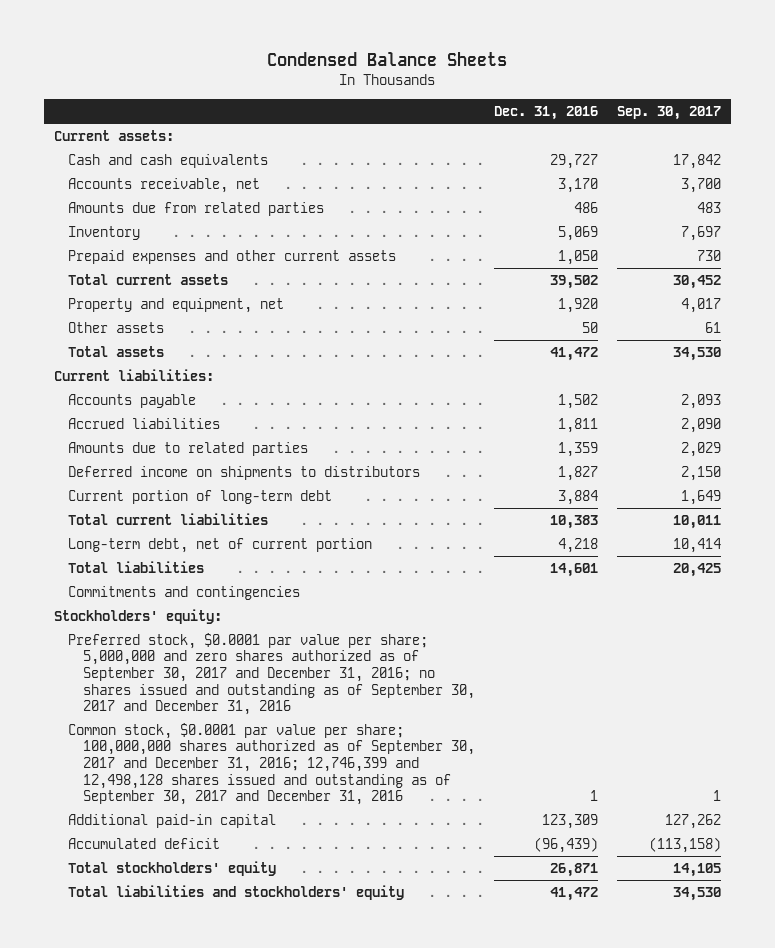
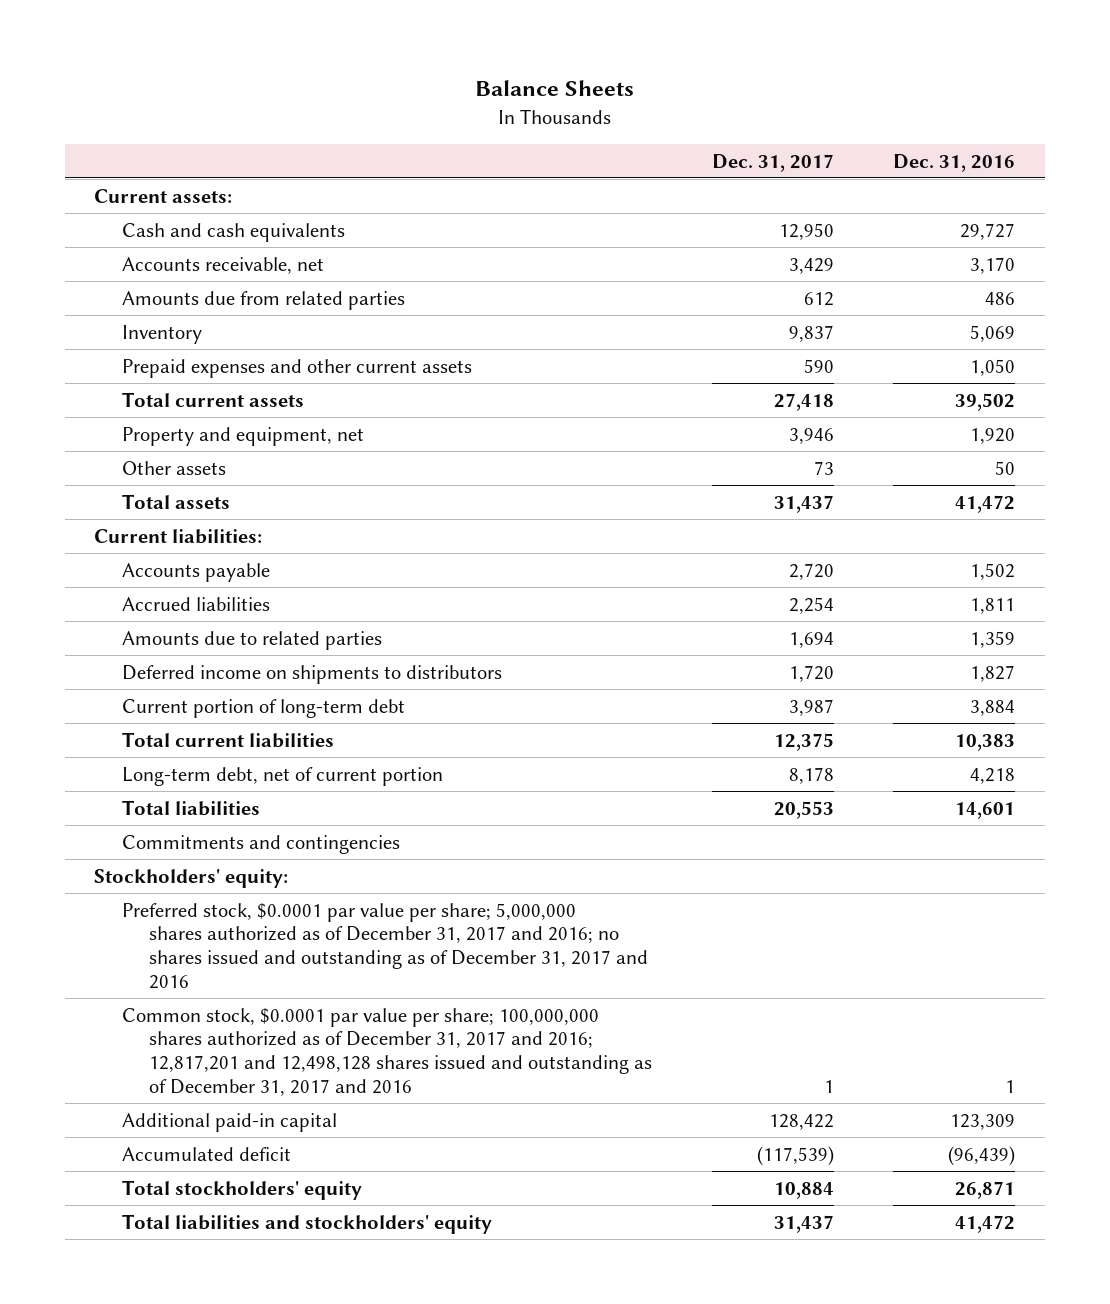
- Condensed Balance Sheets
+ Balance Sheets
- | Dec. 31, 2016 | Sep. 30, 2017
+ | Dec. 31, 2017 | Dec. 31, 2016
- Preferred stock, $0.0001 par value per share; 5,000,000 and zero shares authorized as of September 30, 2017 and December 31, 2016; no shares issued and outstanding as of September 30, 2017 and December 31, 2016
- Common stock, $0.0001 par value per share; 100,000,000 shares authorized as of September 30, 2017 and December 31, 2016; 12,746,399 and 12,498,128 shares issued and outstanding as of September 30, 2017 and December 31, 2016 | 1 | 1
+ Preferred stock, $0.0001 par value per share; 5,000,000 shares authorized as of December 31, 2017 and 2016; no shares issued and outstanding as of December 31, 2017 and 2016
+ Common stock, $0.0001 par value per share; 100,000,000 shares authorized as of December 31, 2017 and 2016; 12,817,201 and 12,498,128 shares issued and outstanding as of December 31, 2017 and 2016 | 1 | 1

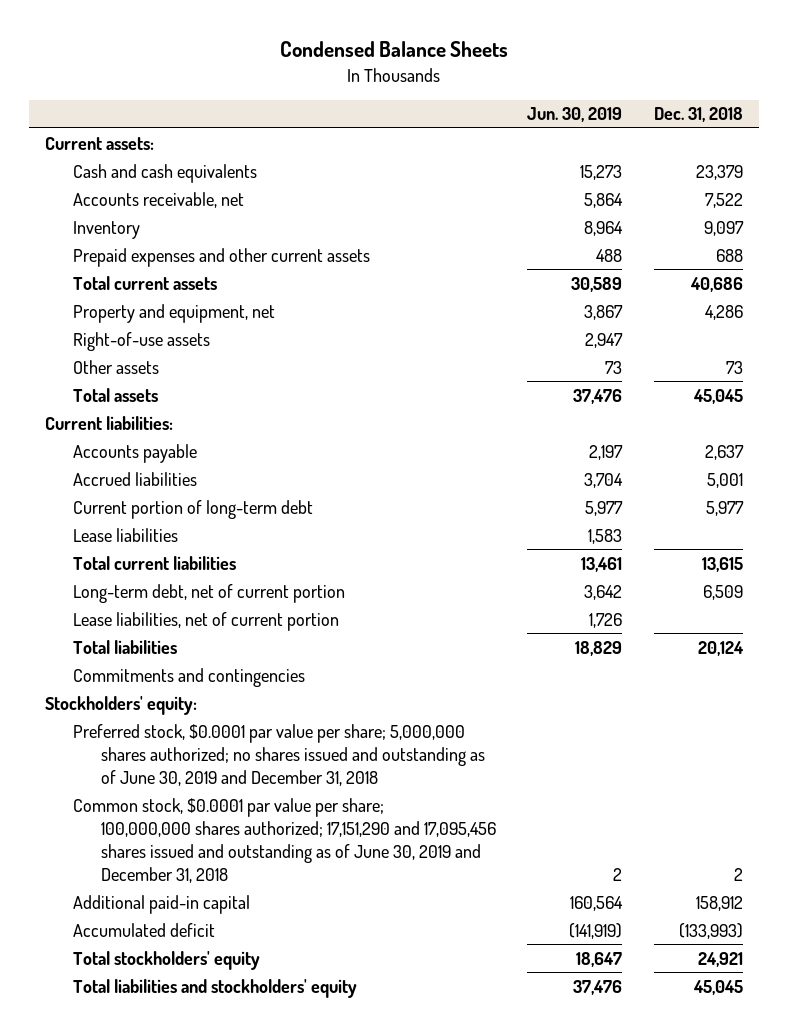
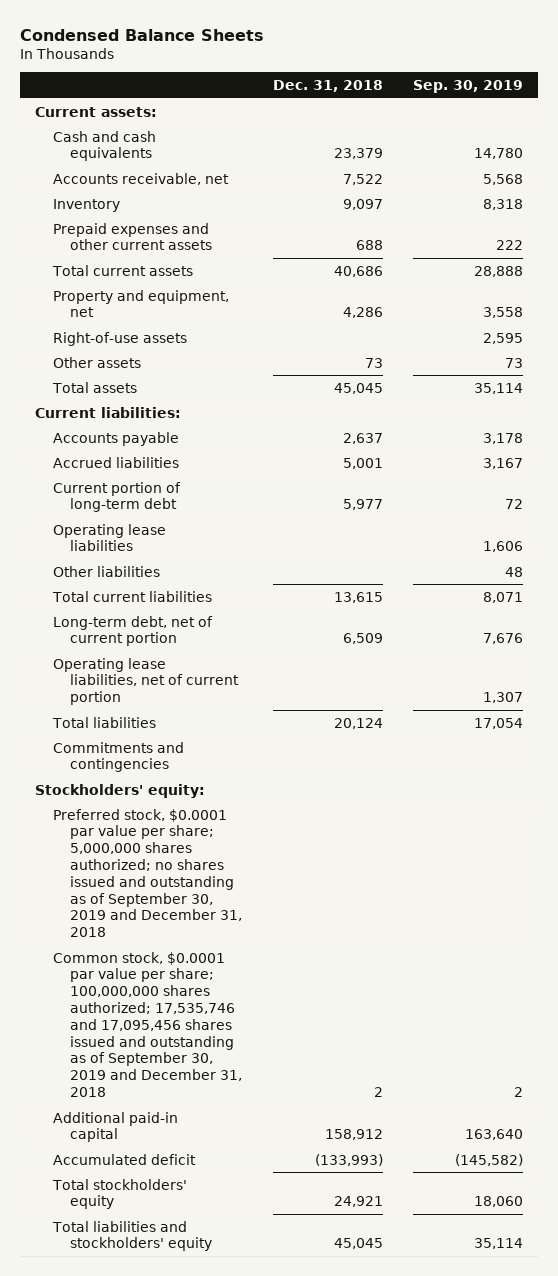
- | Jun. 30, 2019 | Dec. 31, 2018
+ | Dec. 31, 2018 | Sep. 30, 2019
- Lease liabilities | 1,583 |
+ Operating lease liabilities | | 1,606
+ Other liabilities | | 48
- Lease liabilities, net of current portion | 1,726 |
+ Operating lease liabilities, net of current portion | | 1,307
- Preferred stock, $0.0001 par value per share; 5,000,000 shares authorized; no shares issued and outstanding as of June 30, 2019 and December 31, 2018
- Common stock, $0.0001 par value per share; 100,000,000 shares authorized; 17,151,290 and 17,095,456 shares issued and outstanding as of June 30, 2019 and December 31, 2018 | 2 | 2
+ Preferred stock, $0.0001 par value per share; 5,000,000 shares authorized; no shares issued and outstanding as of September 30, 2019 and December 31, 2018
+ Common stock, $0.0001 par value per share; 100,000,000 shares authorized; 17,535,746 and 17,095,456 shares issued and outstanding as of September 30, 2019 and December 31, 2018 | 2 | 2

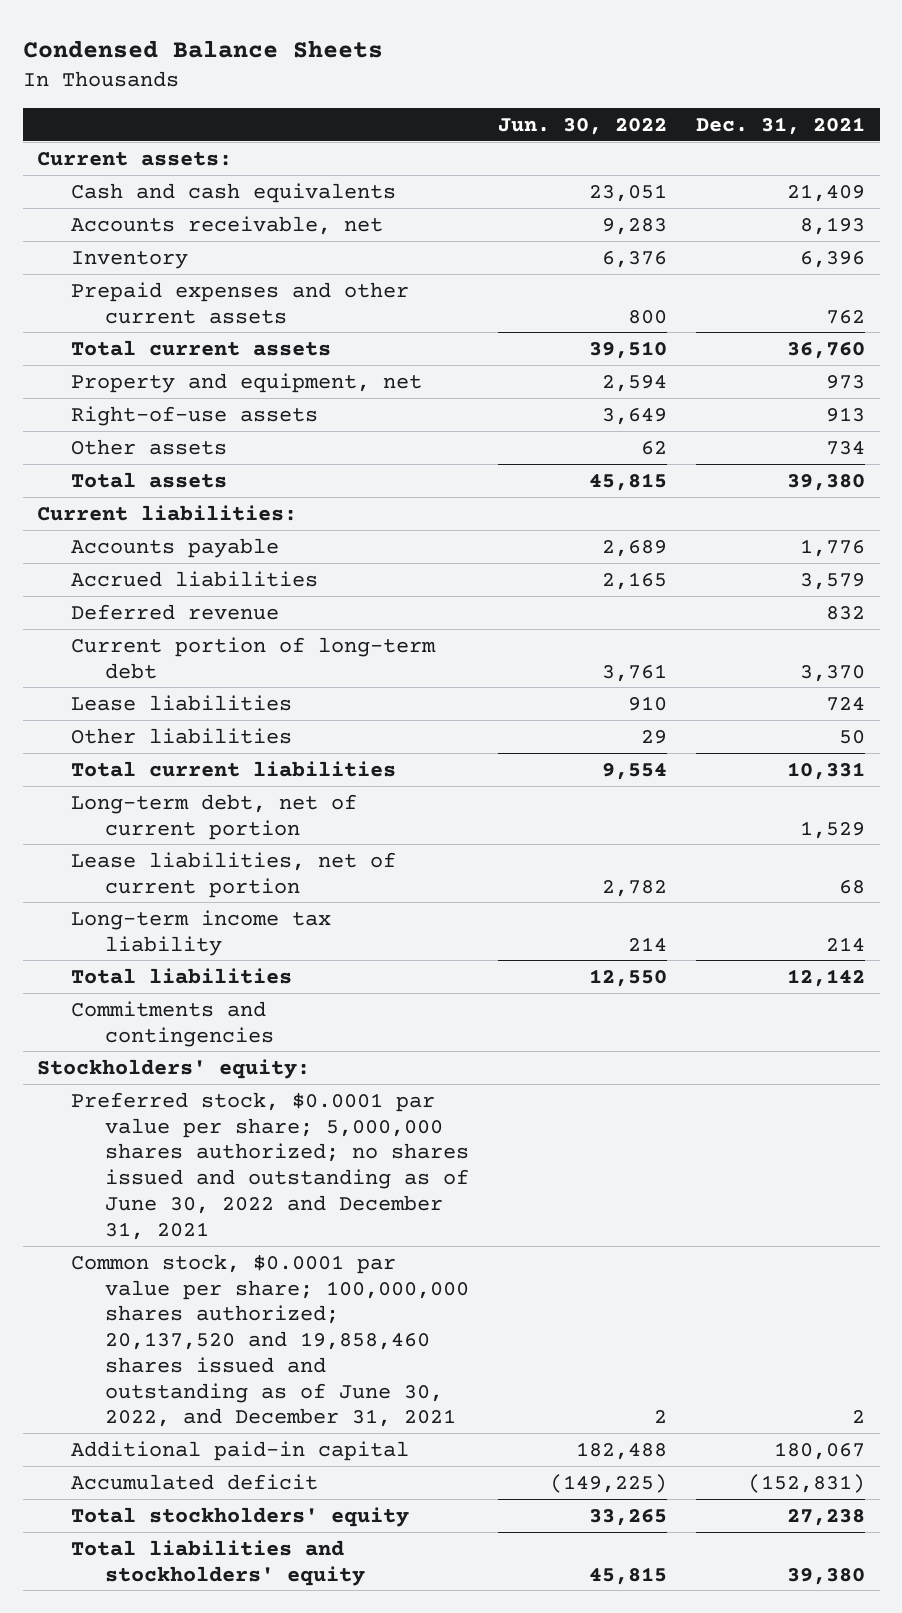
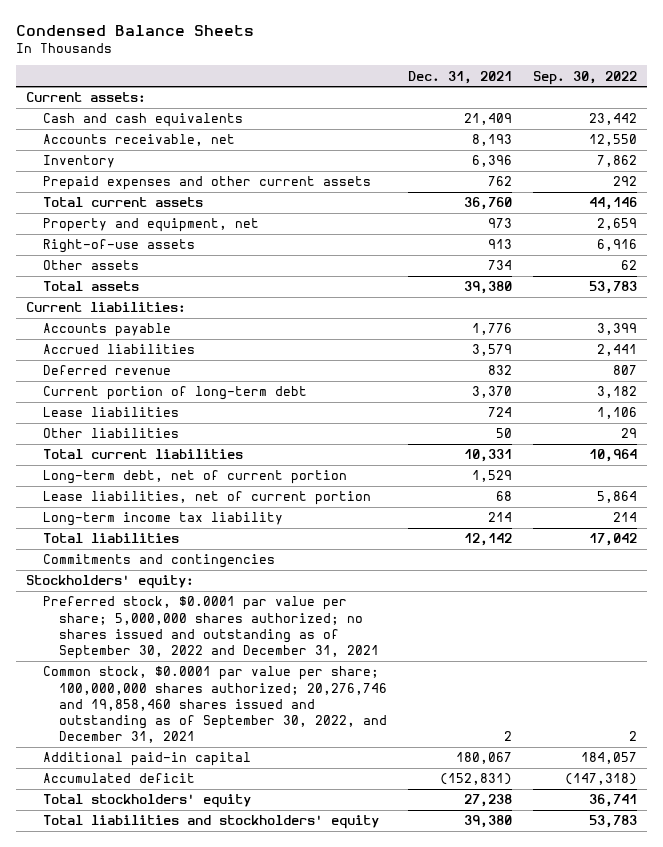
- | Jun. 30, 2022 | Dec. 31, 2021
+ | Dec. 31, 2021 | Sep. 30, 2022
- Preferred stock, $0.0001 par value per share; 5,000,000 shares authorized; no shares issued and outstanding as of June 30, 2022 and December 31, 2021
- Common stock, $0.0001 par value per share; 100,000,000 shares authorized; 20,137,520 and 19,858,460 shares issued and outstanding as of June 30, 2022, and December 31, 2021 | 2 | 2
+ Preferred stock, $0.0001 par value per share; 5,000,000 shares authorized; no shares issued and outstanding as of September 30, 2022 and December 31, 2021
+ Common stock, $0.0001 par value per share; 100,000,000 shares authorized; 20,276,746 and 19,858,460 shares issued and outstanding as of September 30, 2022, and December 31, 2021 | 2 | 2

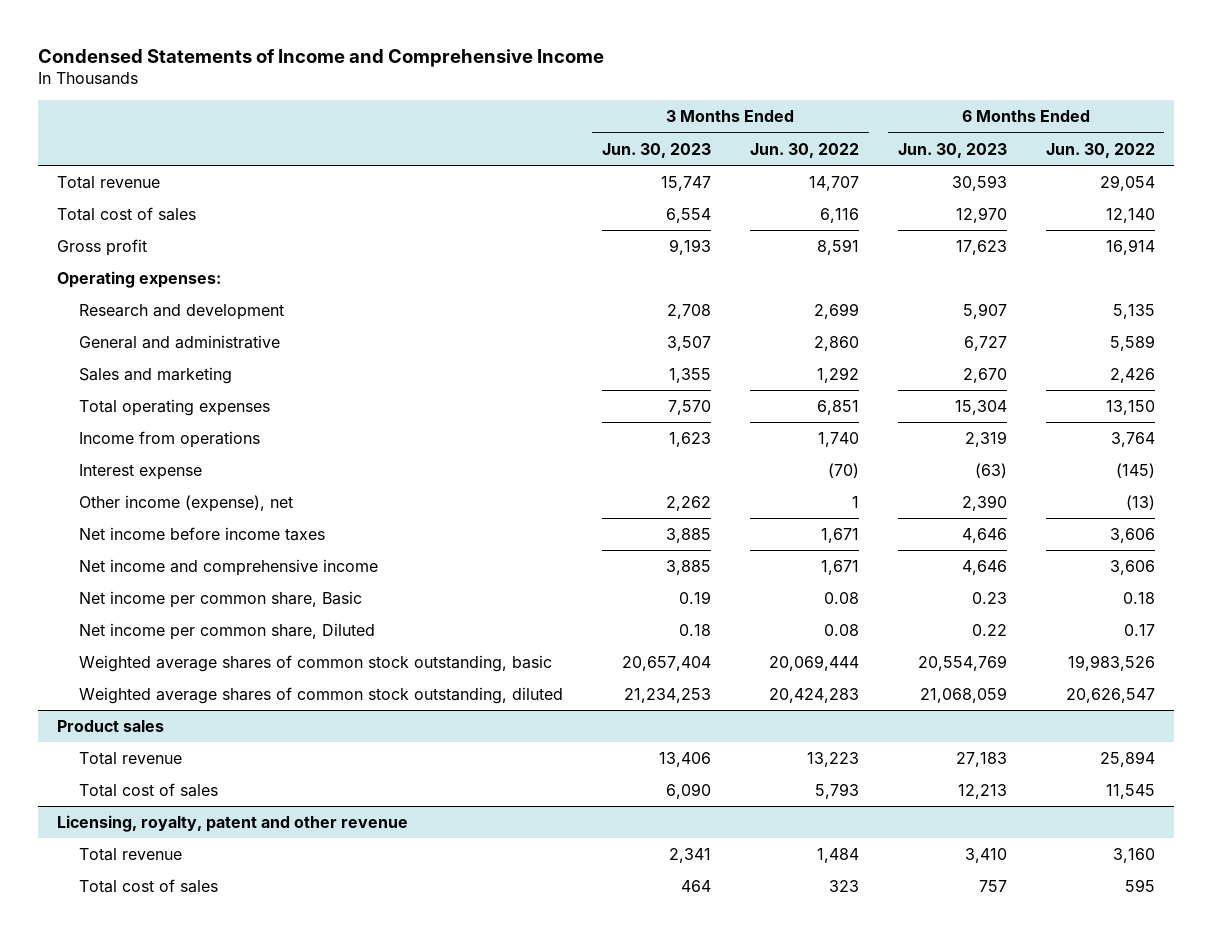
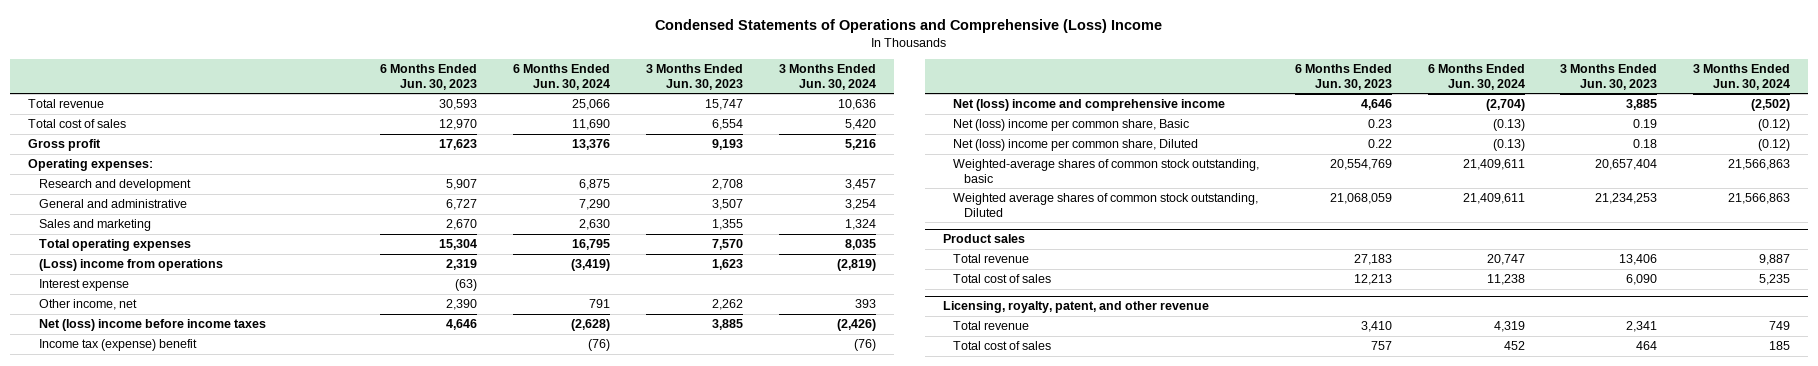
- Condensed Statements of Income and Comprehensive Income
+ Condensed Statements of Operations and Comprehensive (Loss) Income
- | 3 Months Ended Jun. 30, 2023 | 3 Months Ended Jun. 30, 2022 | 6 Months Ended Jun. 30, 2023 | 6 Months Ended Jun. 30, 2022
+ | 6 Months Ended Jun. 30, 2023 | 6 Months Ended Jun. 30, 2024 | 3 Months Ended Jun. 30, 2023 | 3 Months Ended Jun. 30, 2024
- Income from operations | 1,623 | 1,740 | 2,319 | 3,764
+ (Loss) income from operations | 2,319 | (3,419) | 1,623 | (2,819)
- Other income (expense), net | 2,262 | 1 | 2,390 | (13)
- Net income before income taxes | 3,885 | 1,671 | 4,646 | 3,606
- Net income and comprehensive income | 3,885 | 1,671 | 4,646 | 3,606
- Net income per common share, Basic | 0.19 | 0.08 | 0.23 | 0.18
- Net income per common share, Diluted | 0.18 | 0.08 | 0.22 | 0.17
- Weighted average shares of common stock outstanding, basic | 20,657,404 | 20,069,444 | 20,554,769 | 19,983,526
- Weighted average shares of common stock outstanding, diluted | 21,234,253 | 20,424,283 | 21,068,059 | 20,626,547
+ Other income, net | 2,390 | 791 | 2,262 | 393
+ Net (loss) income before income taxes | 4,646 | (2,628) | 3,885 | (2,426)
+ Income tax (expense) benefit | | (76) | | (76)
+ Net (loss) income and comprehensive income | 4,646 | (2,704) | 3,885 | (2,502)
+ Net (loss) income per common share, Basic | 0.23 | (0.13) | 0.19 | (0.12)
+ Net (loss) income per common share, Diluted | 0.22 | (0.13) | 0.18 | (0.12)
+ Weighted-average shares of common stock outstanding, basic | 20,554,769 | 21,409,611 | 20,657,404 | 21,566,863
+ Weighted average shares of common stock outstanding, Diluted | 21,068,059 | 21,409,611 | 21,234,253 | 21,566,863
- Licensing, royalty, patent and other revenue
+ Licensing, royalty, patent, and other revenue

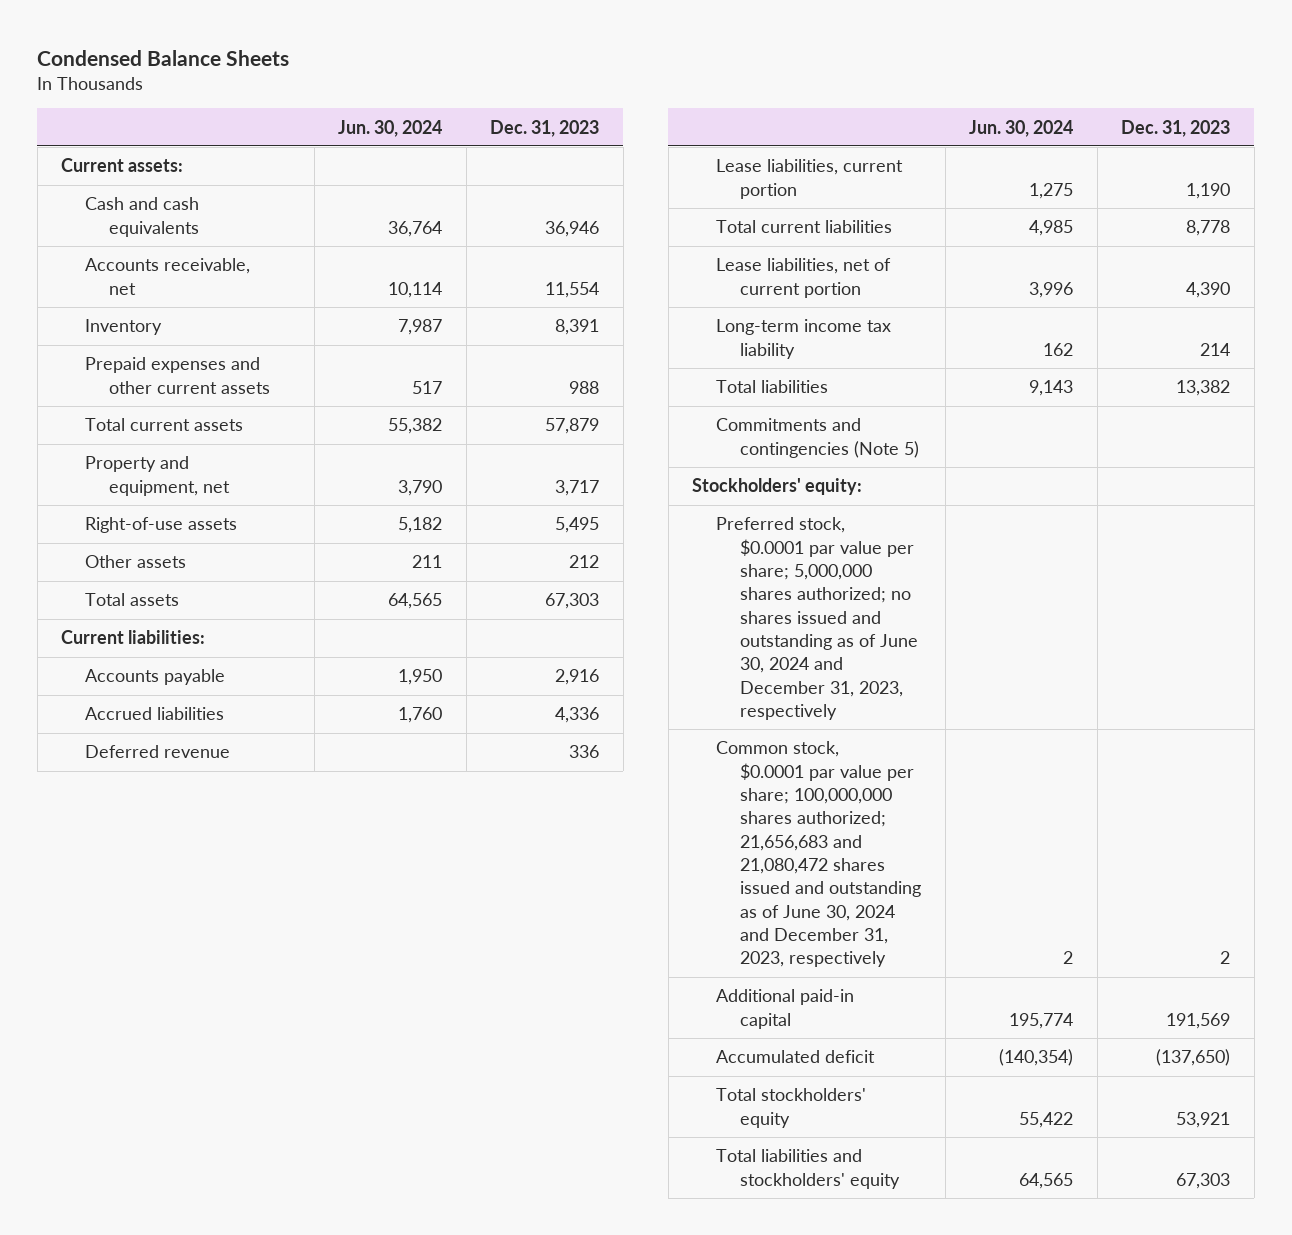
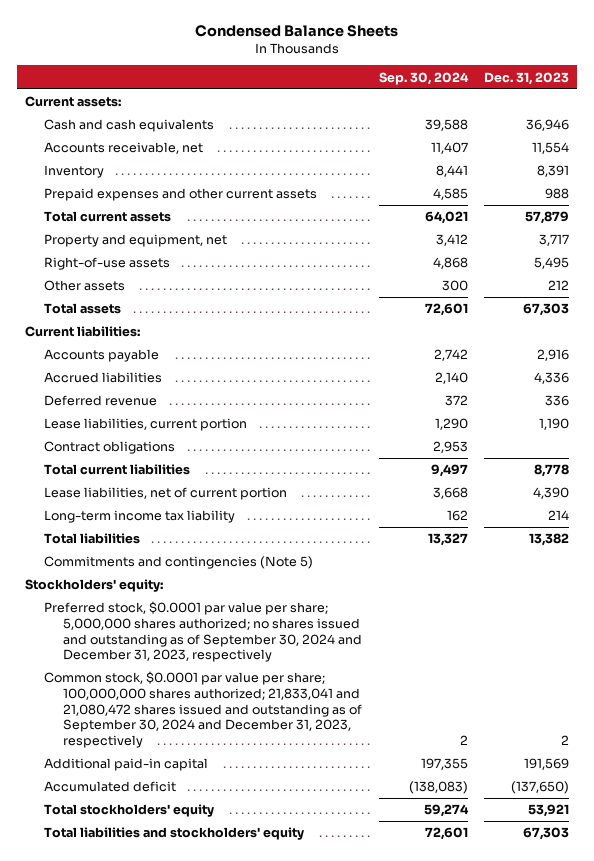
- | Jun. 30, 2024 | Dec. 31, 2023
+ | Sep. 30, 2024 | Dec. 31, 2023
+ Contract obligations | 2,953 |
- Preferred stock, $0.0001 par value per share; 5,000,000 shares authorized; no shares issued and outstanding as of June 30, 2024 and December 31, 2023, respectively
- Common stock, $0.0001 par value per share; 100,000,000 shares authorized; 21,656,683 and 21,080,472 shares issued and outstanding as of June 30, 2024 and December 31, 2023, respectively | 2 | 2
+ Preferred stock, $0.0001 par value per share; 5,000,000 shares authorized; no shares issued and outstanding as of September 30, 2024 and December 31, 2023, respectively
+ Common stock, $0.0001 par value per share; 100,000,000 shares authorized; 21,833,041 and 21,080,472 shares issued and outstanding as of September 30, 2024 and December 31, 2023, respectively | 2 | 2

